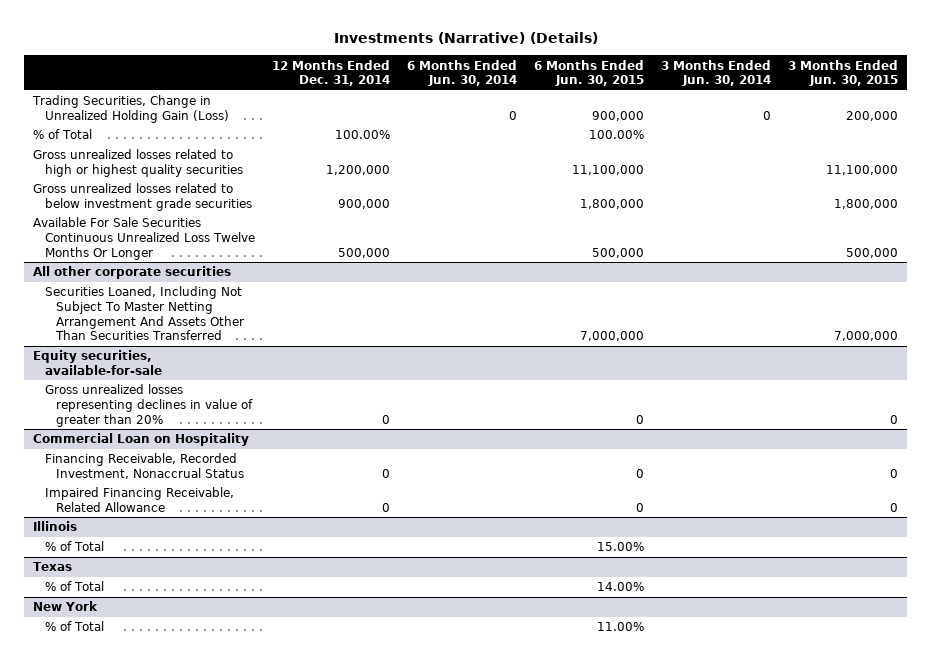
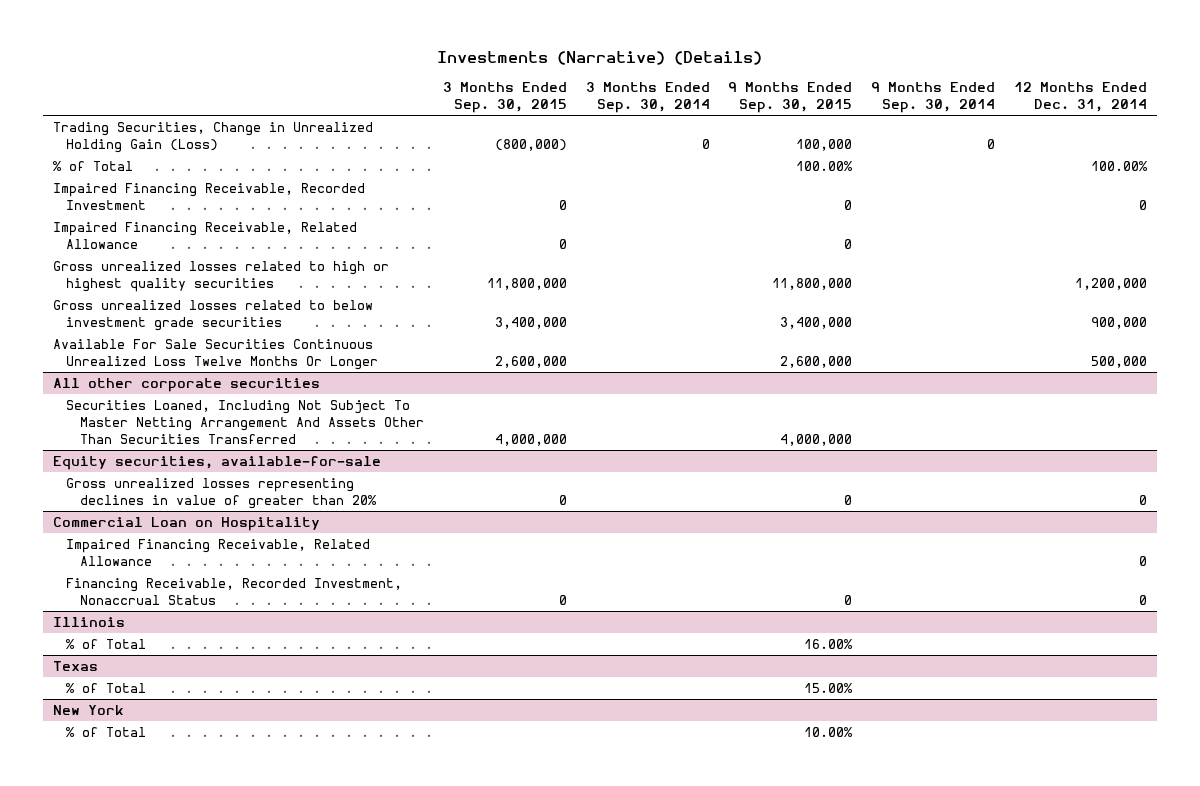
- | 12 Months Ended Dec. 31, 2014 | 6 Months Ended Jun. 30, 2014 | 6 Months Ended Jun. 30, 2015 | 3 Months Ended Jun. 30, 2014 | 3 Months Ended Jun. 30, 2015
+ | 3 Months Ended Sep. 30, 2015 | 3 Months Ended Sep. 30, 2014 | 9 Months Ended Sep. 30, 2015 | 9 Months Ended Sep. 30, 2014 | 12 Months Ended Dec. 31, 2014
+ Impaired Financing Receivable, Recorded Investment | 0 | | 0 | | 0
+ Impaired Financing Receivable, Related Allowance | 0 | | 0 | |
@ Commercial Loan on Hospitality
moved down: Financing Receivable, Recorded Investment, Nonaccrual Status | 0 | | 0 | | 0

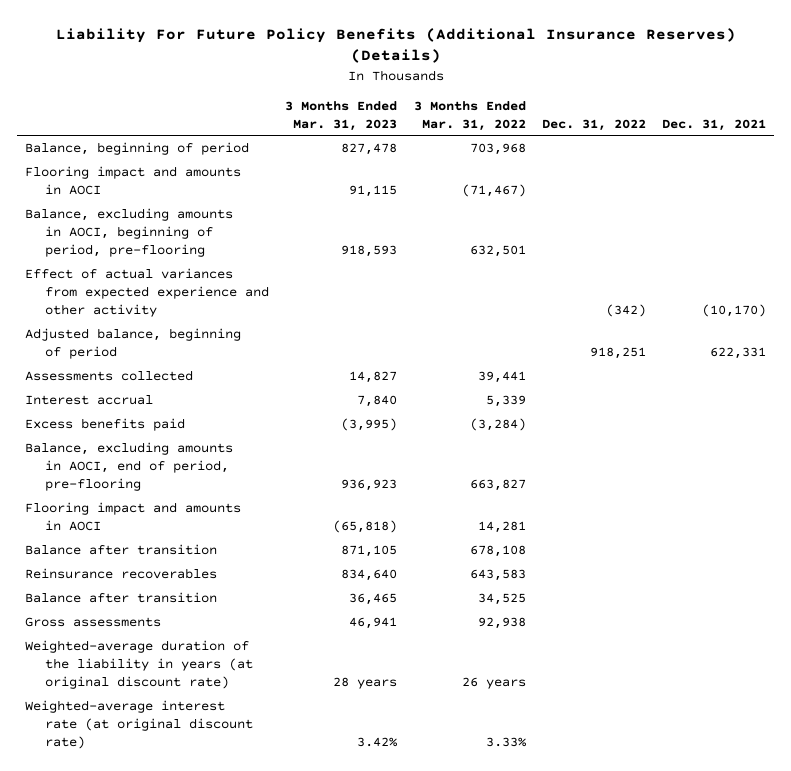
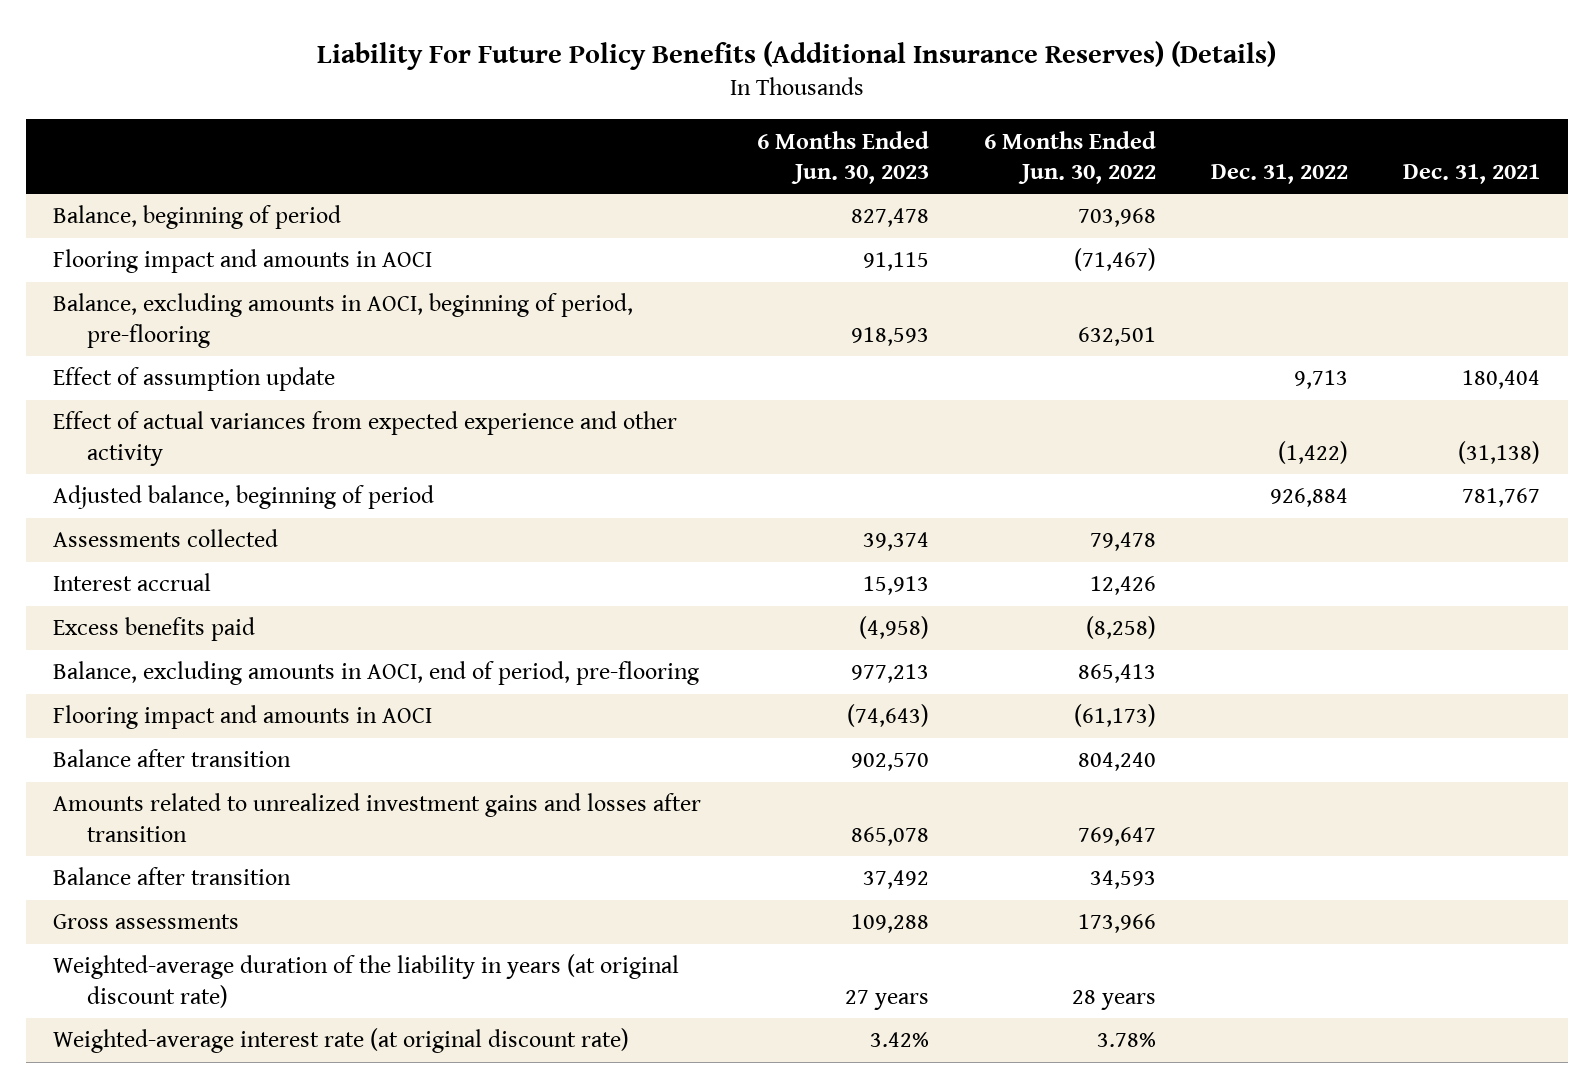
- | 3 Months Ended Mar. 31, 2023 | 3 Months Ended Mar. 31, 2022 | Dec. 31, 2022 | Dec. 31, 2021
+ | 6 Months Ended Jun. 30, 2023 | 6 Months Ended Jun. 30, 2022 | Dec. 31, 2022 | Dec. 31, 2021
- Effect of actual variances from expected experience and other activity | | | (342) | (10,170)
- Adjusted balance, beginning of period | | | 918,251 | 622,331
+ Effect of assumption update | | | 9,713 | 180,404
+ Effect of actual variances from expected experience and other activity | | | (1,422) | (31,138)
+ Adjusted balance, beginning of period | | | 926,884 | 781,767
- Reinsurance recoverables | 834,640 | 643,583 | |
+ Amounts related to unrealized investment gains and losses after transition | 865,078 | 769,647 | |

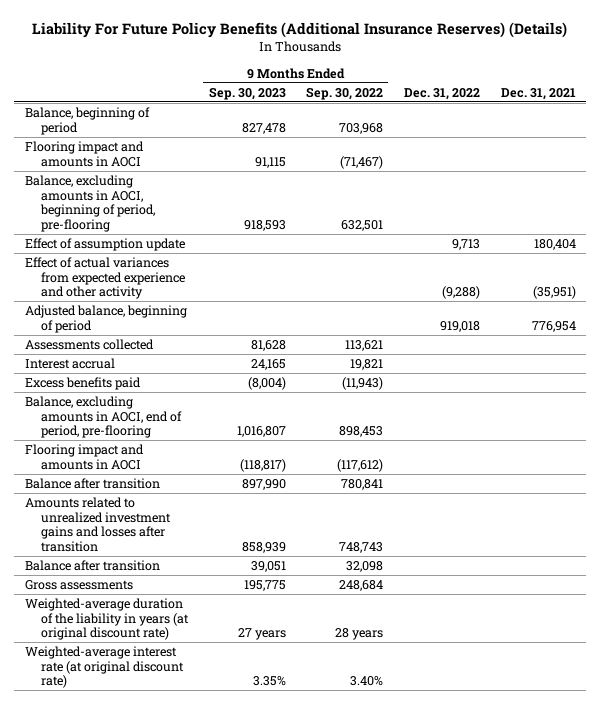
- | 6 Months Ended Jun. 30, 2023 | 6 Months Ended Jun. 30, 2022 | Dec. 31, 2022 | Dec. 31, 2021
+ | 9 Months Ended Sep. 30, 2023 | 9 Months Ended Sep. 30, 2022 | Dec. 31, 2022 | Dec. 31, 2021
- Effect of actual variances from expected experience and other activity | | | (1,422) | (31,138)
- Adjusted balance, beginning of period | | | 926,884 | 781,767
+ Effect of actual variances from expected experience and other activity | | | (9,288) | (35,951)
+ Adjusted balance, beginning of period | | | 919,018 | 776,954

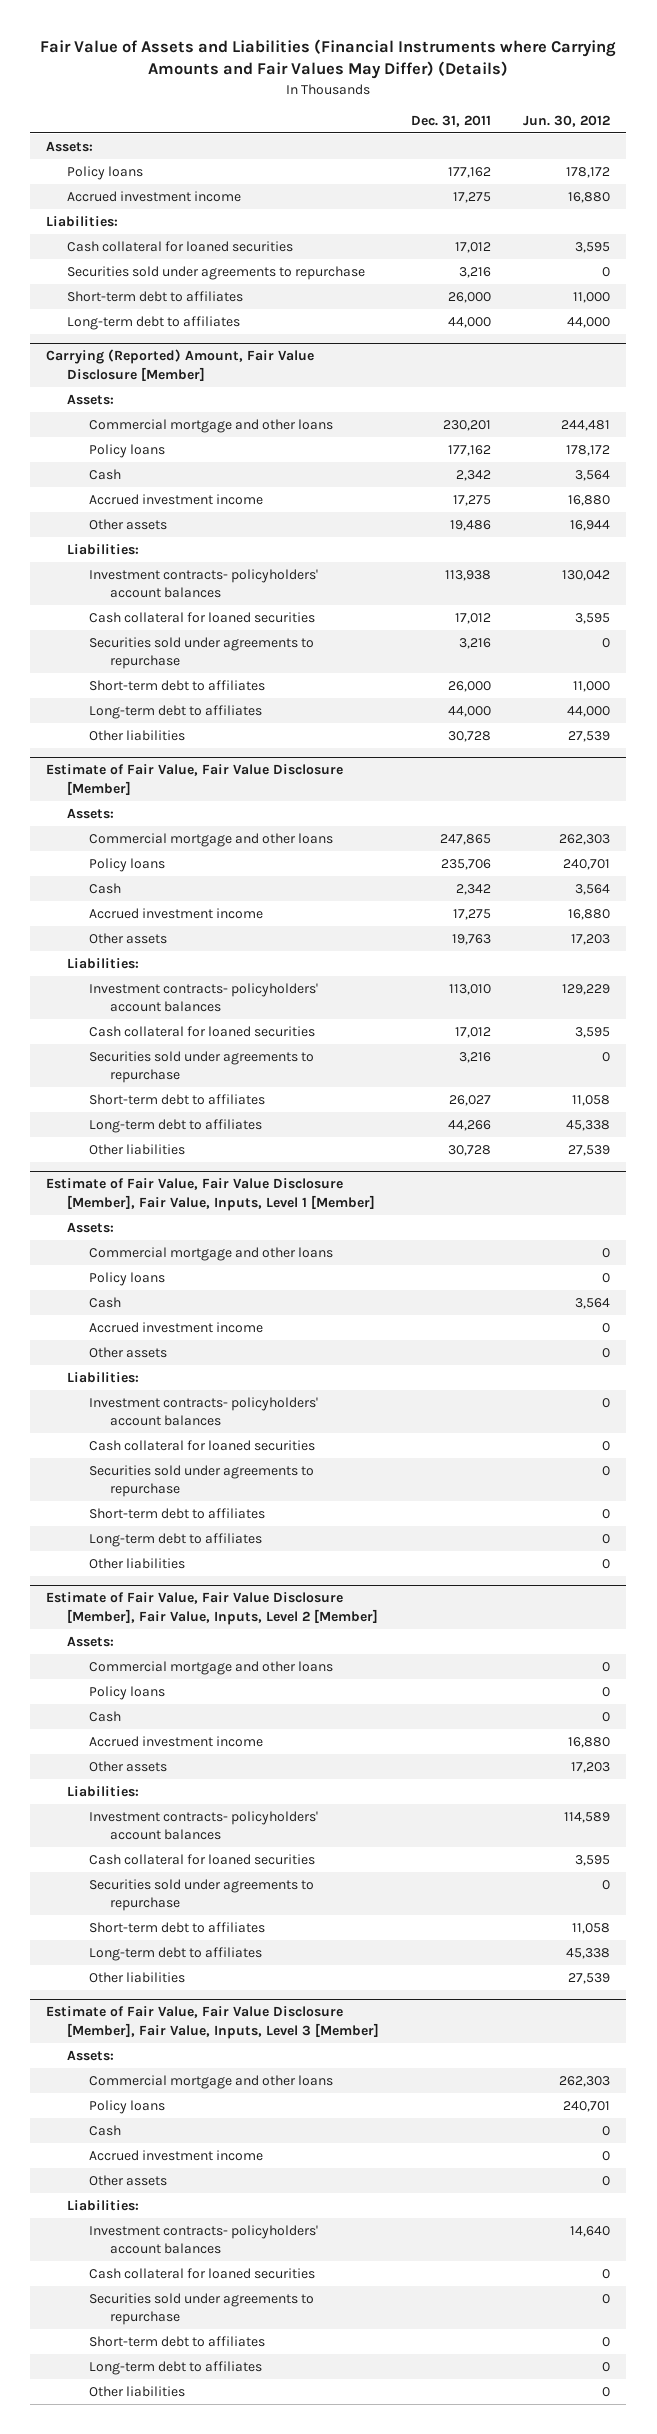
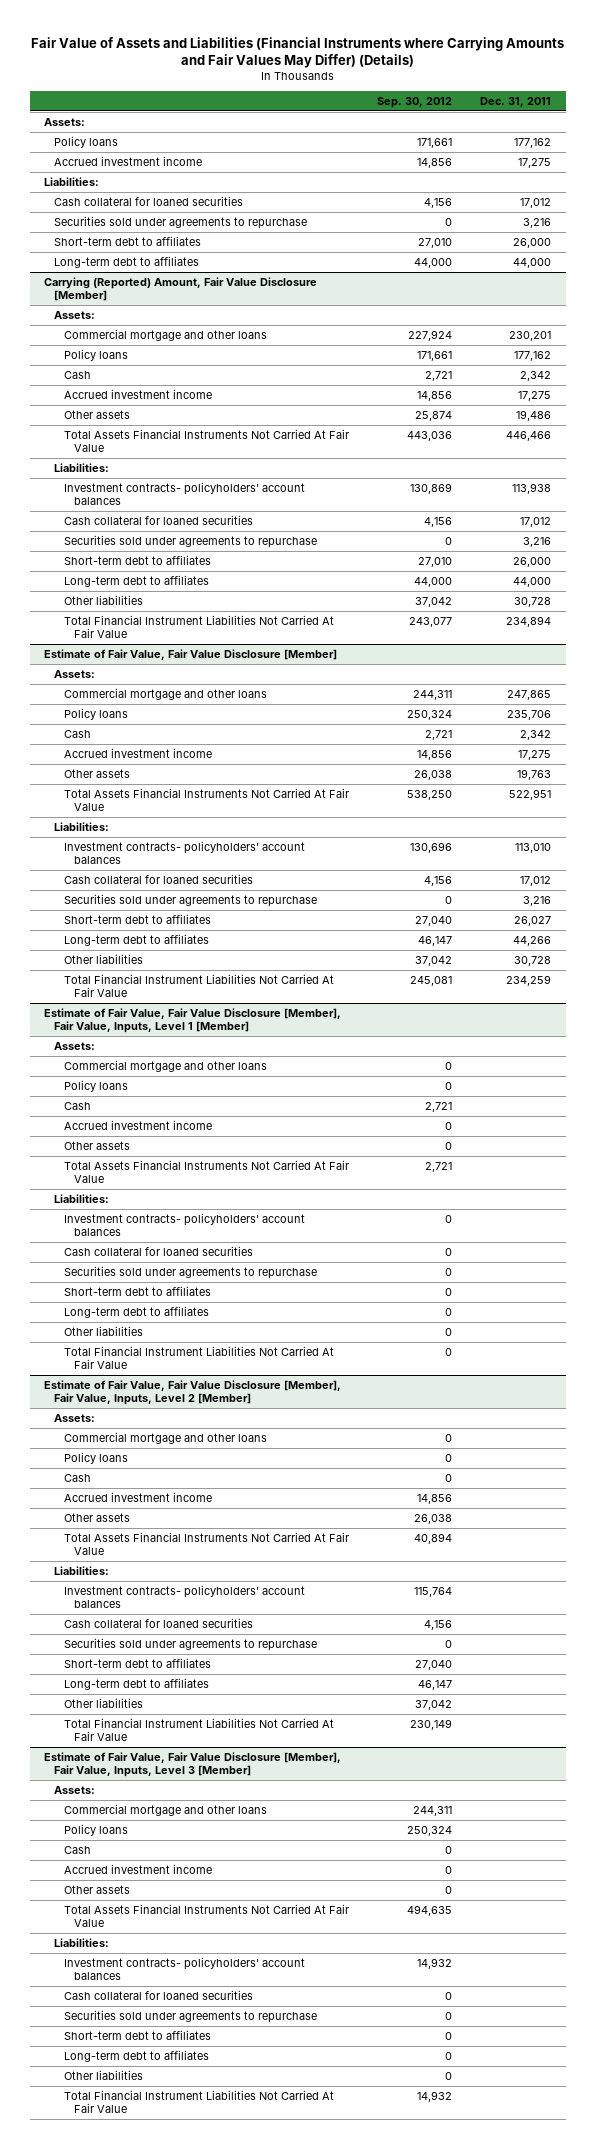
- | Dec. 31, 2011 | Jun. 30, 2012
+ | Sep. 30, 2012 | Dec. 31, 2011
@ Carrying (Reported) Amount, Fair Value Disclosure [Member]
+ Total Assets Financial Instruments Not Carried At Fair Value | 443,036 | 446,466
+ Total Financial Instrument Liabilities Not Carried At Fair Value | 243,077 | 234,894
@ Estimate of Fair Value, Fair Value Disclosure [Member]
+ Total Assets Financial Instruments Not Carried At Fair Value | 538,250 | 522,951
+ Total Financial Instrument Liabilities Not Carried At Fair Value | 245,081 | 234,259
@ Estimate of Fair Value, Fair Value Disclosure [Member], Fair Value, Inputs, Level 1 [Member]
+ Total Assets Financial Instruments Not Carried At Fair Value | 2,721 |
+ Total Financial Instrument Liabilities Not Carried At Fair Value | 0 |
@ Estimate of Fair Value, Fair Value Disclosure [Member], Fair Value, Inputs, Level 2 [Member]
+ Total Assets Financial Instruments Not Carried At Fair Value | 40,894 |
+ Total Financial Instrument Liabilities Not Carried At Fair Value | 230,149 |
@ Estimate of Fair Value, Fair Value Disclosure [Member], Fair Value, Inputs, Level 3 [Member]
+ Total Assets Financial Instruments Not Carried At Fair Value | 494,635 |
+ Total Financial Instrument Liabilities Not Carried At Fair Value | 14,932 |

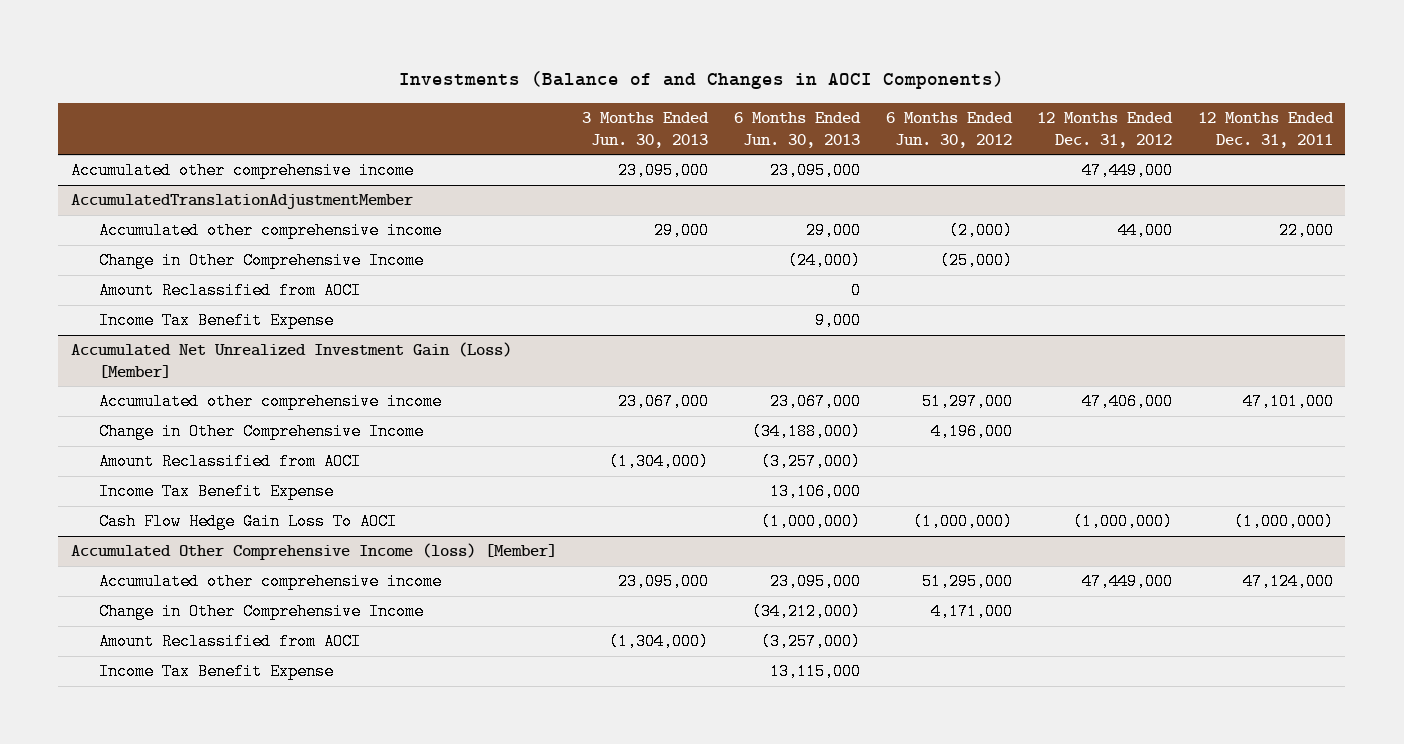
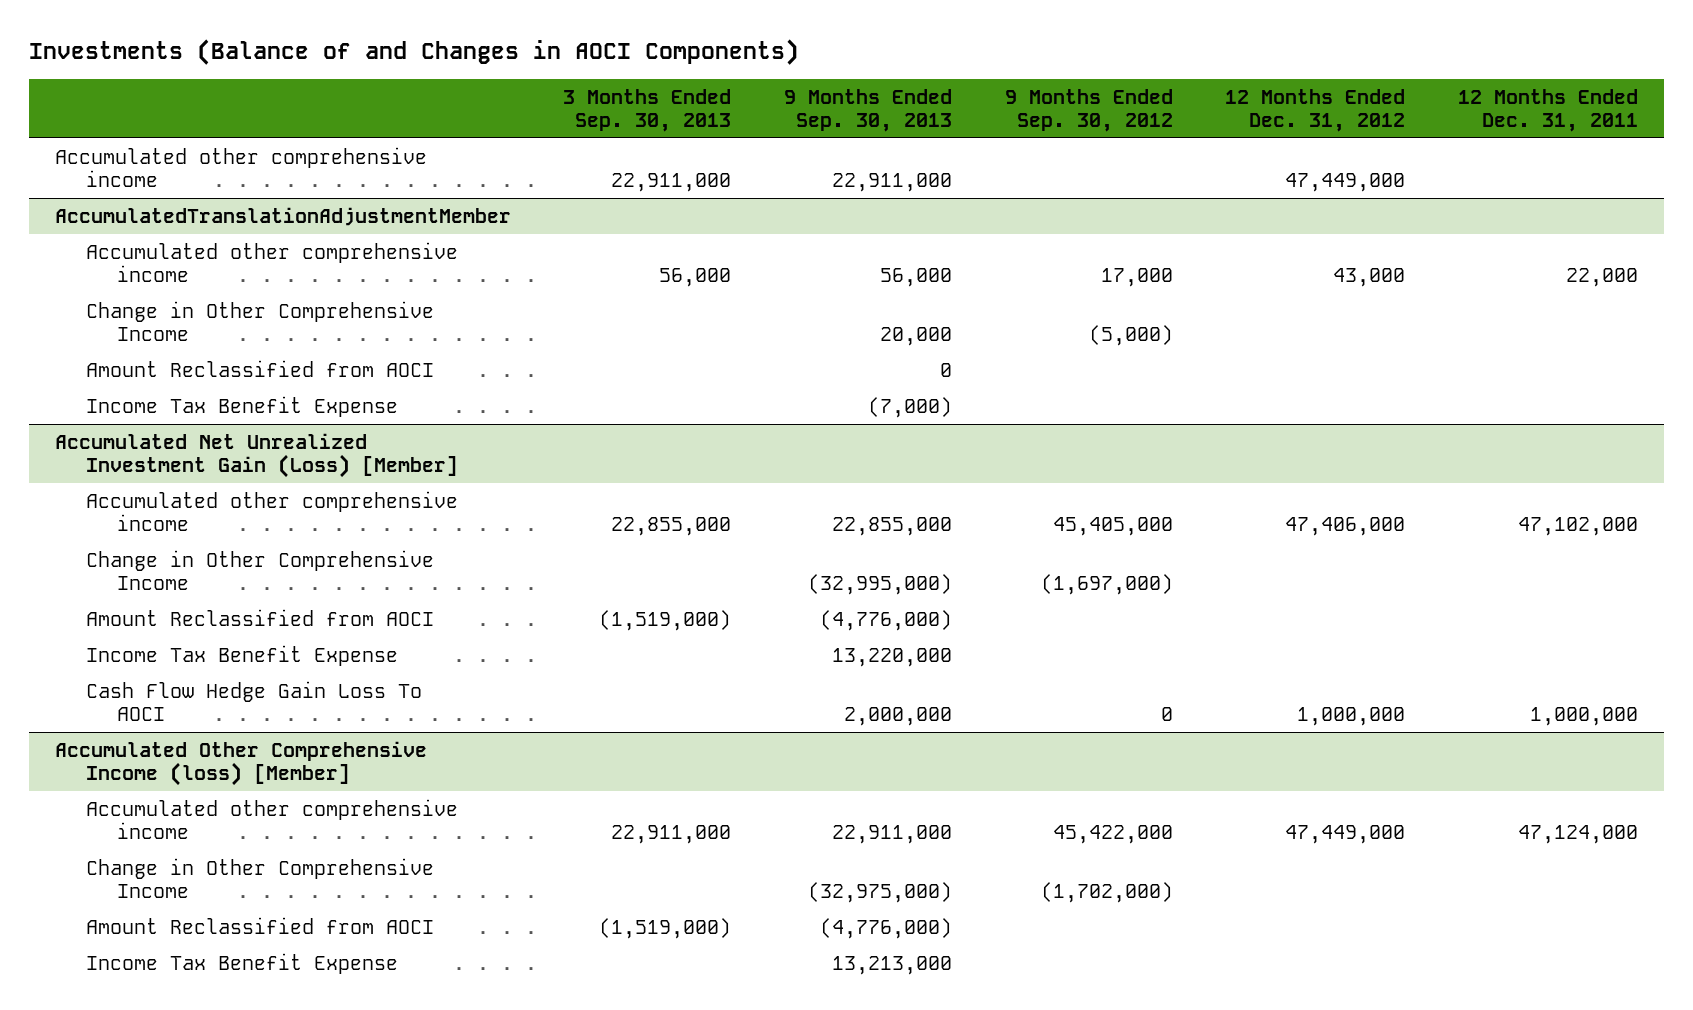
- | 3 Months Ended Jun. 30, 2013 | 6 Months Ended Jun. 30, 2013 | 6 Months Ended Jun. 30, 2012 | 12 Months Ended Dec. 31, 2012 | 12 Months Ended Dec. 31, 2011
+ | 3 Months Ended Sep. 30, 2013 | 9 Months Ended Sep. 30, 2013 | 9 Months Ended Sep. 30, 2012 | 12 Months Ended Dec. 31, 2012 | 12 Months Ended Dec. 31, 2011
@ AccumulatedTranslationAdjustmentMember
- Accumulated other comprehensive income | 29,000 | 29,000 | (2,000) | 44,000 | 22,000
+ Accumulated other comprehensive income | 56,000 | 56,000 | 17,000 | 43,000 | 22,000
@ Accumulated Net Unrealized Investment Gain (Loss) [Member]
- Accumulated other comprehensive income | 23,067,000 | 23,067,000 | 51,297,000 | 47,406,000 | 47,101,000
+ Accumulated other comprehensive income | 22,855,000 | 22,855,000 | 45,405,000 | 47,406,000 | 47,102,000
- Cash Flow Hedge Gain Loss To AOCI | | (1,000,000) | (1,000,000) | (1,000,000) | (1,000,000)
+ Cash Flow Hedge Gain Loss To AOCI | | 2,000,000 | 0 | 1,000,000 | 1,000,000

